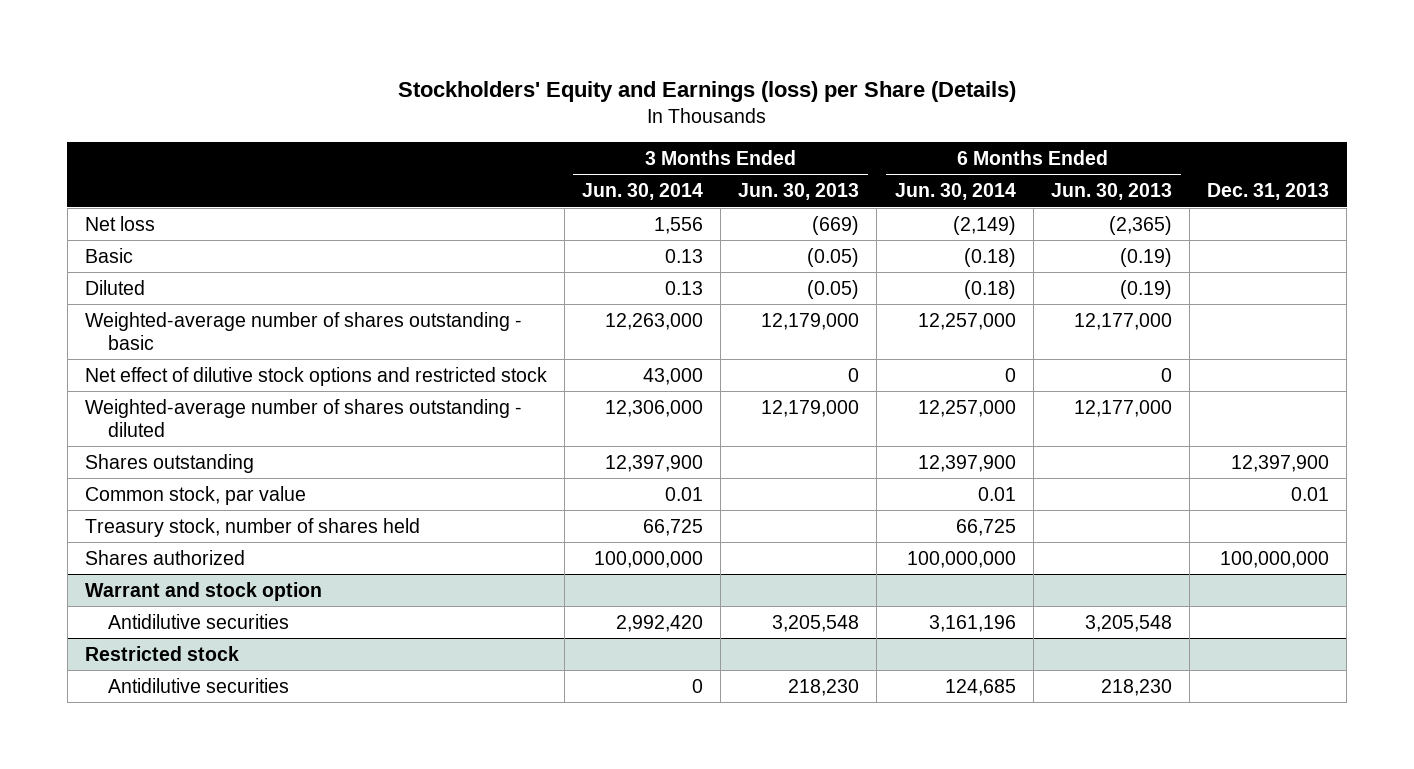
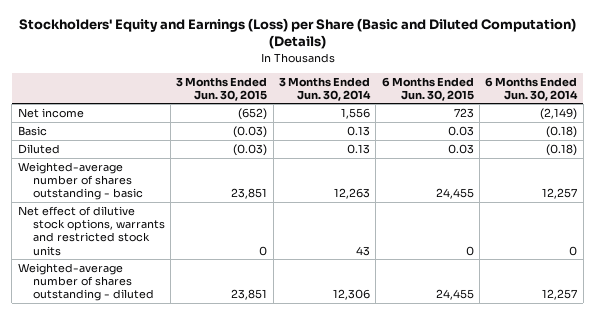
- Stockholders' Equity and Earnings (loss) per Share (Details)
+ Stockholders' Equity and Earnings (Loss) per Share (Basic and Diluted Computation) (Details)
- | 3 Months Ended Jun. 30, 2014 | 3 Months Ended Jun. 30, 2013 | 6 Months Ended Jun. 30, 2014 | 6 Months Ended Jun. 30, 2013 | Dec. 31, 2013
+ | 3 Months Ended Jun. 30, 2015 | 3 Months Ended Jun. 30, 2014 | 6 Months Ended Jun. 30, 2015 | 6 Months Ended Jun. 30, 2014
- Net loss | 1,556 | (669) | (2,149) | (2,365) |
+ Net income | (652) | 1,556 | 723 | (2,149)
- Weighted-average number of shares outstanding - basic | 12,263,000 | 12,179,000 | 12,257,000 | 12,177,000 |
- Net effect of dilutive stock options and restricted stock | 43,000 | 0 | 0 | 0 |
- Weighted-average number of shares outstanding - diluted | 12,306,000 | 12,179,000 | 12,257,000 | 12,177,000 |
- Shares outstanding | 12,397,900 | | 12,397,900 | | 12,397,900
- Common stock, par value | 0.01 | | 0.01 | | 0.01
- Treasury stock, number of shares held | 66,725 | | 66,725 | |
- Shares authorized | 100,000,000 | | 100,000,000 | | 100,000,000
- Warrant and stock option
- Antidilutive securities | 2,992,420 | 3,205,548 | 3,161,196 | 3,205,548 |
- Restricted stock
- Antidilutive securities | 0 | 218,230 | 124,685 | 218,230 |
+ Weighted-average number of shares outstanding - basic | 23,851 | 12,263 | 24,455 | 12,257
+ Net effect of dilutive stock options, warrants and restricted stock units | 0 | 43 | 0 | 0
+ Weighted-average number of shares outstanding - diluted | 23,851 | 12,306 | 24,455 | 12,257

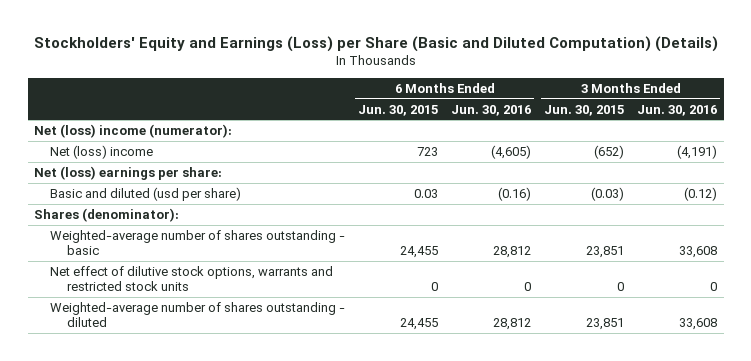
- | 3 Months Ended Jun. 30, 2015 | 3 Months Ended Jun. 30, 2014 | 6 Months Ended Jun. 30, 2015 | 6 Months Ended Jun. 30, 2014
+ | 6 Months Ended Jun. 30, 2015 | 6 Months Ended Jun. 30, 2016 | 3 Months Ended Jun. 30, 2015 | 3 Months Ended Jun. 30, 2016
- Net income | (652) | 1,556 | 723 | (2,149)
- Basic | (0.03) | 0.13 | 0.03 | (0.18)
- Diluted | (0.03) | 0.13 | 0.03 | (0.18)
+ Net (loss) income (numerator):
+ Net (loss) income | 723 | (4,605) | (652) | (4,191)
+ Net (loss) earnings per share:
+ Basic and diluted (usd per share) | 0.03 | (0.16) | (0.03) | (0.12)
+ Shares (denominator):

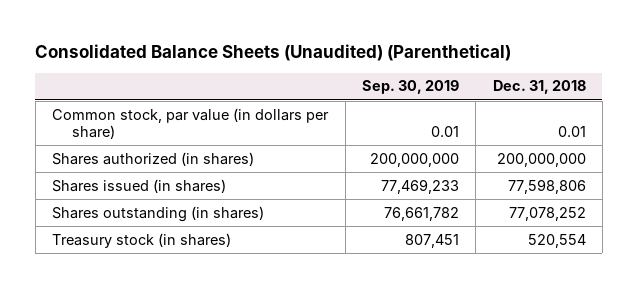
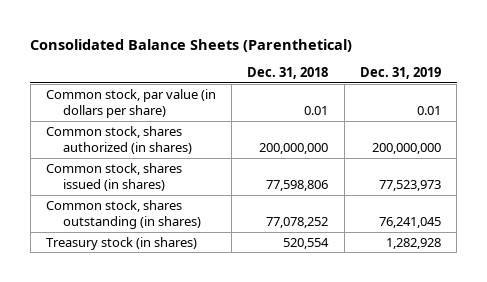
- Consolidated Balance Sheets (Unaudited) (Parenthetical)
+ Consolidated Balance Sheets (Parenthetical)
- | Sep. 30, 2019 | Dec. 31, 2018
+ | Dec. 31, 2018 | Dec. 31, 2019
- Shares authorized (in shares) | 200,000,000 | 200,000,000
- Shares issued (in shares) | 77,469,233 | 77,598,806
- Shares outstanding (in shares) | 76,661,782 | 77,078,252
+ Common stock, shares authorized (in shares) | 200,000,000 | 200,000,000
+ Common stock, shares issued (in shares) | 77,598,806 | 77,523,973
+ Common stock, shares outstanding (in shares) | 77,078,252 | 76,241,045

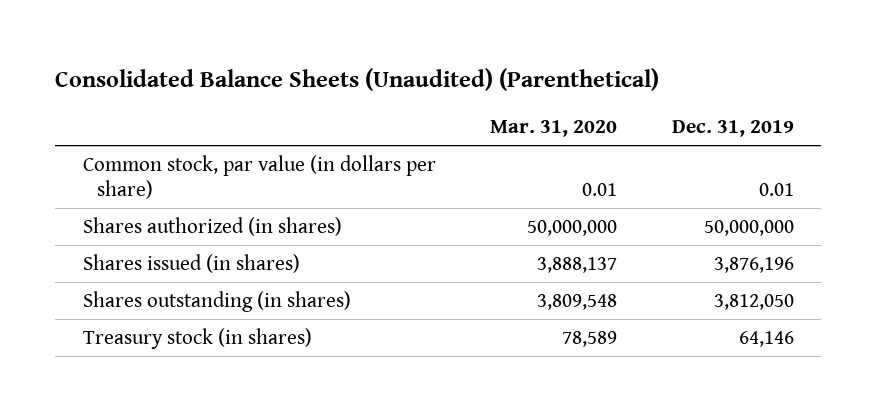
- Consolidated Balance Sheets (Parenthetical)
+ Consolidated Balance Sheets (Unaudited) (Parenthetical)
- | Dec. 31, 2018 | Dec. 31, 2019
+ | Mar. 31, 2020 | Dec. 31, 2019
- Common stock, shares authorized (in shares) | 200,000,000 | 200,000,000
- Common stock, shares issued (in shares) | 77,598,806 | 77,523,973
- Common stock, shares outstanding (in shares) | 77,078,252 | 76,241,045
- Treasury stock (in shares) | 520,554 | 1,282,928
+ Shares authorized (in shares) | 50,000,000 | 50,000,000
+ Shares issued (in shares) | 3,888,137 | 3,876,196
+ Shares outstanding (in shares) | 3,809,548 | 3,812,050
+ Treasury stock (in shares) | 78,589 | 64,146

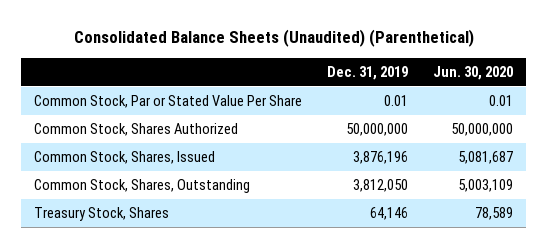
- | Mar. 31, 2020 | Dec. 31, 2019
+ | Dec. 31, 2019 | Jun. 30, 2020
- Common stock, par value (in dollars per share) | 0.01 | 0.01
- Shares authorized (in shares) | 50,000,000 | 50,000,000
- Shares issued (in shares) | 3,888,137 | 3,876,196
- Shares outstanding (in shares) | 3,809,548 | 3,812,050
- Treasury stock (in shares) | 78,589 | 64,146
+ Common Stock, Par or Stated Value Per Share | 0.01 | 0.01
+ Common Stock, Shares Authorized | 50,000,000 | 50,000,000
+ Common Stock, Shares, Issued | 3,876,196 | 5,081,687
+ Common Stock, Shares, Outstanding | 3,812,050 | 5,003,109
+ Treasury Stock, Shares | 64,146 | 78,589

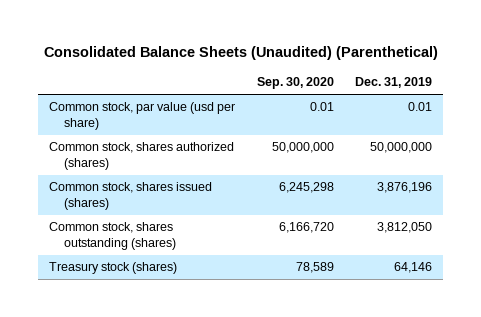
- | Dec. 31, 2019 | Jun. 30, 2020
+ | Sep. 30, 2020 | Dec. 31, 2019
- Common Stock, Par or Stated Value Per Share | 0.01 | 0.01
- Common Stock, Shares Authorized | 50,000,000 | 50,000,000
- Common Stock, Shares, Issued | 3,876,196 | 5,081,687
- Common Stock, Shares, Outstanding | 3,812,050 | 5,003,109
- Treasury Stock, Shares | 64,146 | 78,589
+ Common stock, par value (usd per share) | 0.01 | 0.01
+ Common stock, shares authorized (shares) | 50,000,000 | 50,000,000
+ Common stock, shares issued (shares) | 6,245,298 | 3,876,196
+ Common stock, shares outstanding (shares) | 6,166,720 | 3,812,050
+ Treasury stock (shares) | 78,589 | 64,146

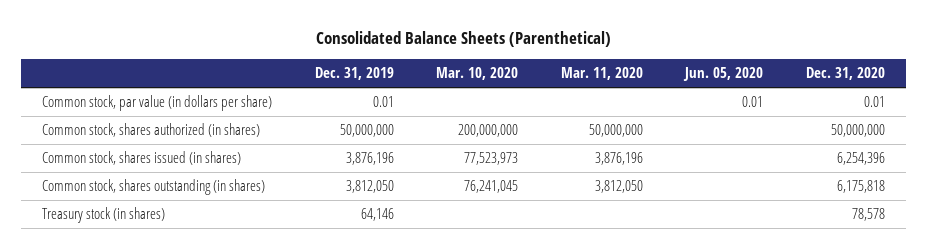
- Consolidated Balance Sheets (Unaudited) (Parenthetical)
+ Consolidated Balance Sheets (Parenthetical)
- | Sep. 30, 2020 | Dec. 31, 2019
+ | Dec. 31, 2019 | Mar. 10, 2020 | Mar. 11, 2020 | Jun. 05, 2020 | Dec. 31, 2020
- Common stock, par value (usd per share) | 0.01 | 0.01
- Common stock, shares authorized (shares) | 50,000,000 | 50,000,000
- Common stock, shares issued (shares) | 6,245,298 | 3,876,196
- Common stock, shares outstanding (shares) | 6,166,720 | 3,812,050
- Treasury stock (shares) | 78,589 | 64,146
+ Common stock, par value (in dollars per share) | 0.01 | | | 0.01 | 0.01
+ Common stock, shares authorized (in shares) | 50,000,000 | 200,000,000 | 50,000,000 | | 50,000,000
+ Common stock, shares issued (in shares) | 3,876,196 | 77,523,973 | 3,876,196 | | 6,254,396
+ Common stock, shares outstanding (in shares) | 3,812,050 | 76,241,045 | 3,812,050 | | 6,175,818
+ Treasury stock (in shares) | 64,146 | | | | 78,578

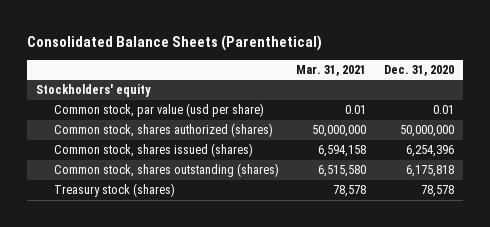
- | Dec. 31, 2019 | Mar. 10, 2020 | Mar. 11, 2020 | Jun. 05, 2020 | Dec. 31, 2020
+ | Mar. 31, 2021 | Dec. 31, 2020
- Common stock, par value (in dollars per share) | 0.01 | | | 0.01 | 0.01
- Common stock, shares authorized (in shares) | 50,000,000 | 200,000,000 | 50,000,000 | | 50,000,000
- Common stock, shares issued (in shares) | 3,876,196 | 77,523,973 | 3,876,196 | | 6,254,396
- Common stock, shares outstanding (in shares) | 3,812,050 | 76,241,045 | 3,812,050 | | 6,175,818
- Treasury stock (in shares) | 64,146 | | | | 78,578
+ Stockholders' equity
+ Common stock, par value (usd per share) | 0.01 | 0.01
+ Common stock, shares authorized (shares) | 50,000,000 | 50,000,000
+ Common stock, shares issued (shares) | 6,594,158 | 6,254,396
+ Common stock, shares outstanding (shares) | 6,515,580 | 6,175,818
+ Treasury stock (shares) | 78,578 | 78,578

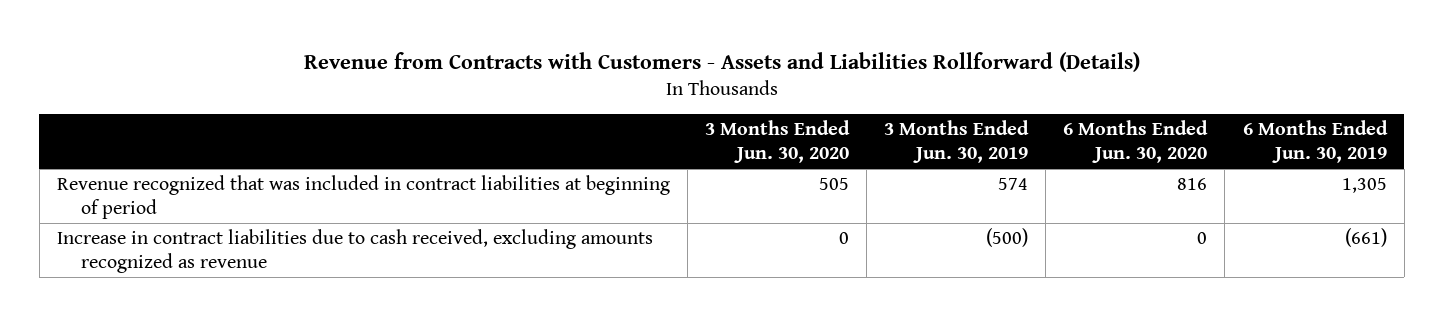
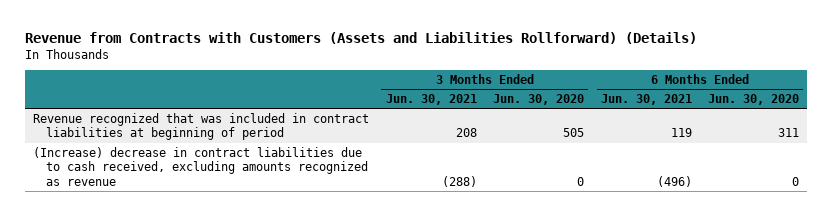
- Revenue from Contracts with Customers - Assets and Liabilities Rollforward (Details)
+ Revenue from Contracts with Customers (Assets and Liabilities Rollforward) (Details)
- | 3 Months Ended Jun. 30, 2020 | 3 Months Ended Jun. 30, 2019 | 6 Months Ended Jun. 30, 2020 | 6 Months Ended Jun. 30, 2019
+ | 3 Months Ended Jun. 30, 2021 | 3 Months Ended Jun. 30, 2020 | 6 Months Ended Jun. 30, 2021 | 6 Months Ended Jun. 30, 2020
- Revenue recognized that was included in contract liabilities at beginning of period | 505 | 574 | 816 | 1,305
- Increase in contract liabilities due to cash received, excluding amounts recognized as revenue | 0 | (500) | 0 | (661)
+ Revenue recognized that was included in contract liabilities at beginning of period | 208 | 505 | 119 | 311
+ (Increase) decrease in contract liabilities due to cash received, excluding amounts recognized as revenue | (288) | 0 | (496) | 0

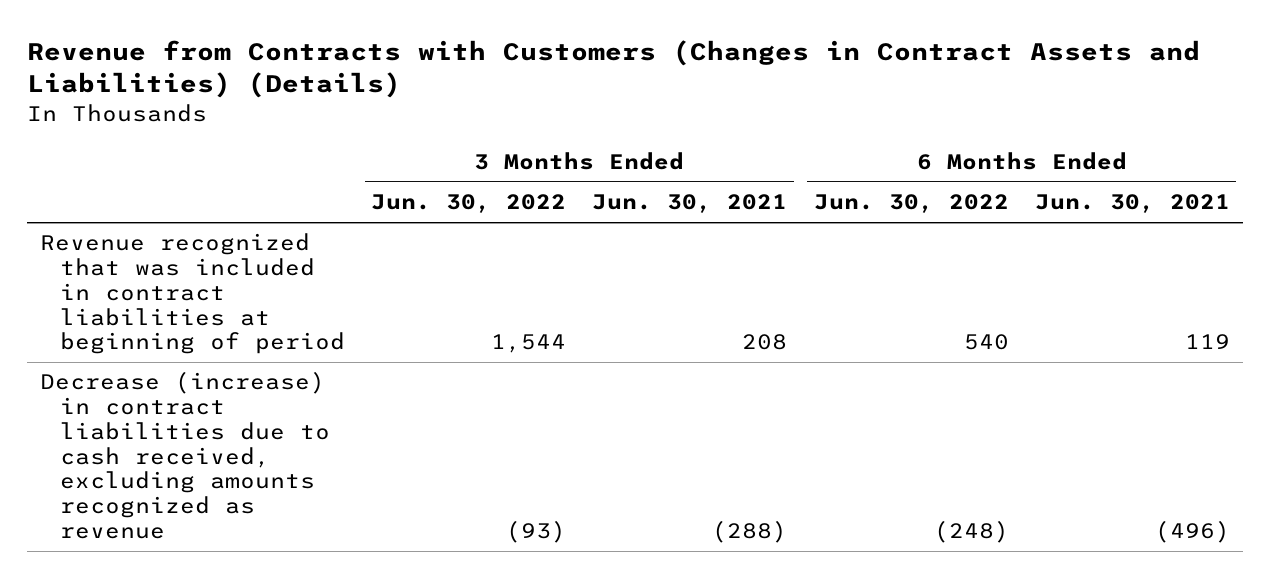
- Revenue from Contracts with Customers (Assets and Liabilities Rollforward) (Details)
+ Revenue from Contracts with Customers (Changes in Contract Assets and Liabilities) (Details)
- | 3 Months Ended Jun. 30, 2021 | 3 Months Ended Jun. 30, 2020 | 6 Months Ended Jun. 30, 2021 | 6 Months Ended Jun. 30, 2020
+ | 3 Months Ended Jun. 30, 2022 | 3 Months Ended Jun. 30, 2021 | 6 Months Ended Jun. 30, 2022 | 6 Months Ended Jun. 30, 2021
- (Increase) decrease in contract liabilities due to cash received, excluding amounts recognized as revenue | (288) | 0 | (496) | 0
+ Decrease (increase) in contract liabilities due to cash received, excluding amounts recognized as revenue | (93) | (288) | (248) | (496)

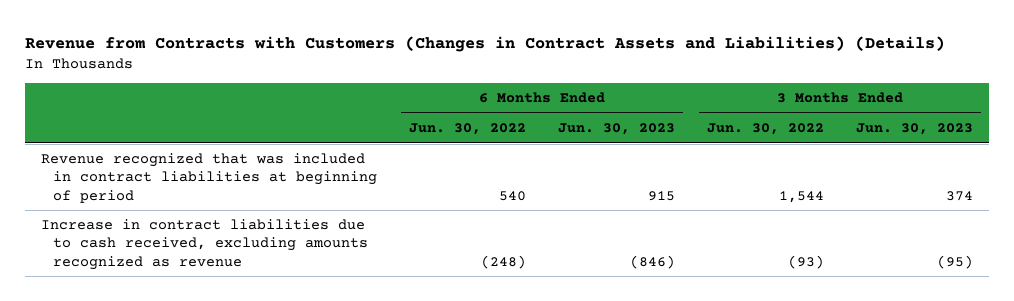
- | 3 Months Ended Jun. 30, 2022 | 3 Months Ended Jun. 30, 2021 | 6 Months Ended Jun. 30, 2022 | 6 Months Ended Jun. 30, 2021
+ | 6 Months Ended Jun. 30, 2022 | 6 Months Ended Jun. 30, 2023 | 3 Months Ended Jun. 30, 2022 | 3 Months Ended Jun. 30, 2023
- Decrease (increase) in contract liabilities due to cash received, excluding amounts recognized as revenue | (93) | (288) | (248) | (496)
+ Increase in contract liabilities due to cash received, excluding amounts recognized as revenue | (248) | (846) | (93) | (95)

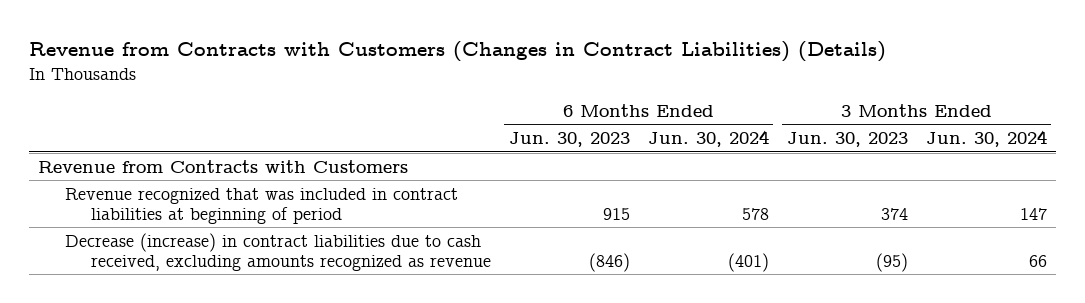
- Revenue from Contracts with Customers (Changes in Contract Assets and Liabilities) (Details)
+ Revenue from Contracts with Customers (Changes in Contract Liabilities) (Details)
- | 6 Months Ended Jun. 30, 2022 | 6 Months Ended Jun. 30, 2023 | 3 Months Ended Jun. 30, 2022 | 3 Months Ended Jun. 30, 2023
+ | 6 Months Ended Jun. 30, 2023 | 6 Months Ended Jun. 30, 2024 | 3 Months Ended Jun. 30, 2023 | 3 Months Ended Jun. 30, 2024
+ Revenue from Contracts with Customers
- Increase in contract liabilities due to cash received, excluding amounts recognized as revenue | (248) | (846) | (93) | (95)
+ Decrease (increase) in contract liabilities due to cash received, excluding amounts recognized as revenue | (846) | (401) | (95) | 66

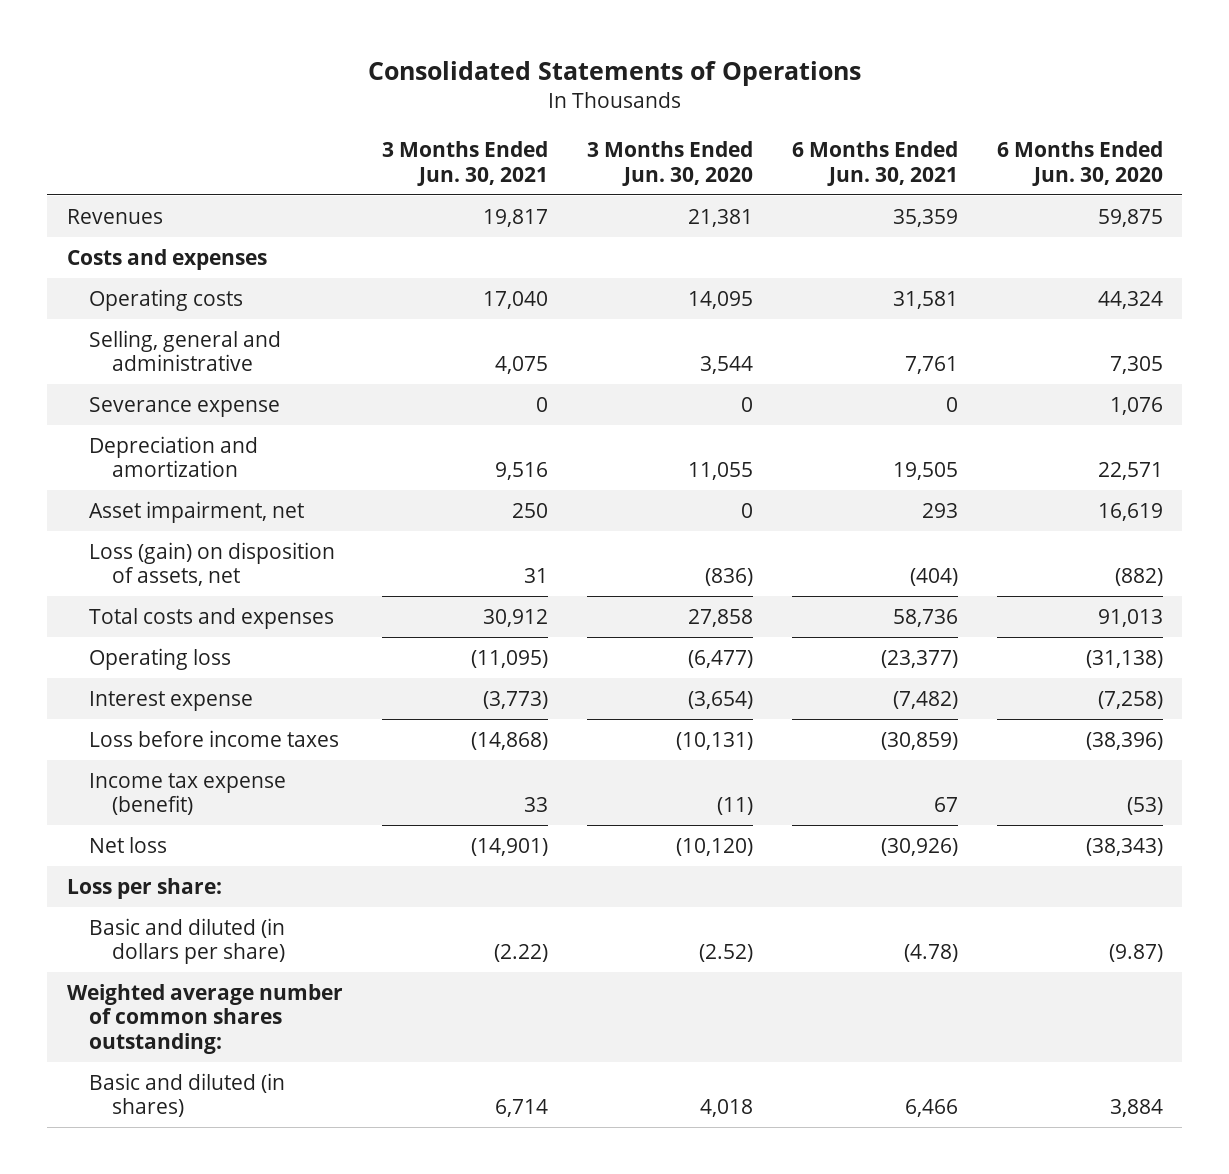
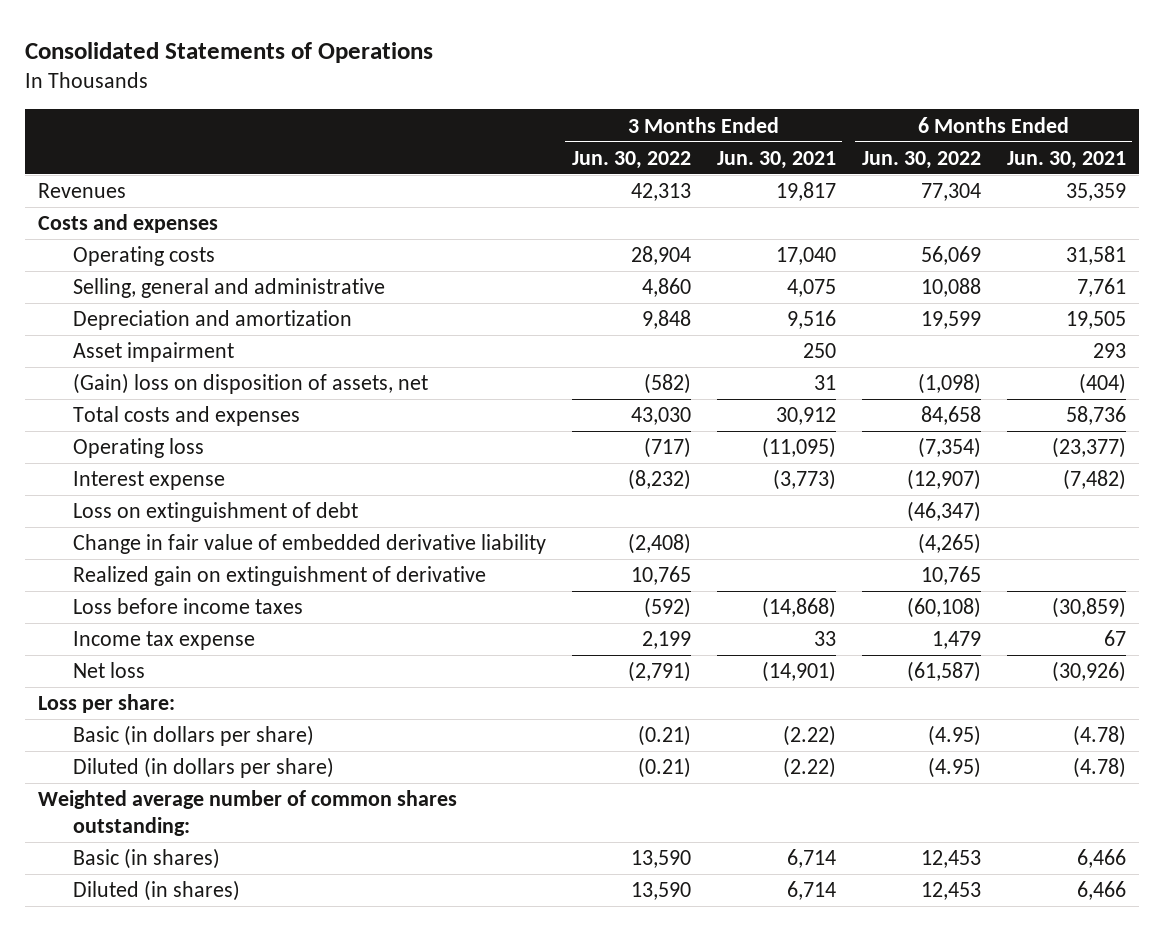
- | 3 Months Ended Jun. 30, 2021 | 3 Months Ended Jun. 30, 2020 | 6 Months Ended Jun. 30, 2021 | 6 Months Ended Jun. 30, 2020
+ | 3 Months Ended Jun. 30, 2022 | 3 Months Ended Jun. 30, 2021 | 6 Months Ended Jun. 30, 2022 | 6 Months Ended Jun. 30, 2021
- Severance expense | 0 | 0 | 0 | 1,076
- Asset impairment, net | 250 | 0 | 293 | 16,619
- Loss (gain) on disposition of assets, net | 31 | (836) | (404) | (882)
+ Asset impairment | | 250 | | 293
+ (Gain) loss on disposition of assets, net | (582) | 31 | (1,098) | (404)
+ Loss on extinguishment of debt | | | (46,347) |
+ Change in fair value of embedded derivative liability | (2,408) | | (4,265) |
+ Realized gain on extinguishment of derivative | 10,765 | | 10,765 |
- Income tax expense (benefit) | 33 | (11) | 67 | (53)
+ Income tax expense | 2,199 | 33 | 1,479 | 67
- Basic and diluted (in dollars per share) | (2.22) | (2.52) | (4.78) | (9.87)
+ Basic (in dollars per share) | (0.21) | (2.22) | (4.95) | (4.78)
+ Diluted (in dollars per share) | (0.21) | (2.22) | (4.95) | (4.78)
- Basic and diluted (in shares) | 6,714 | 4,018 | 6,466 | 3,884
+ Basic (in shares) | 13,590 | 6,714 | 12,453 | 6,466
+ Diluted (in shares) | 13,590 | 6,714 | 12,453 | 6,466

